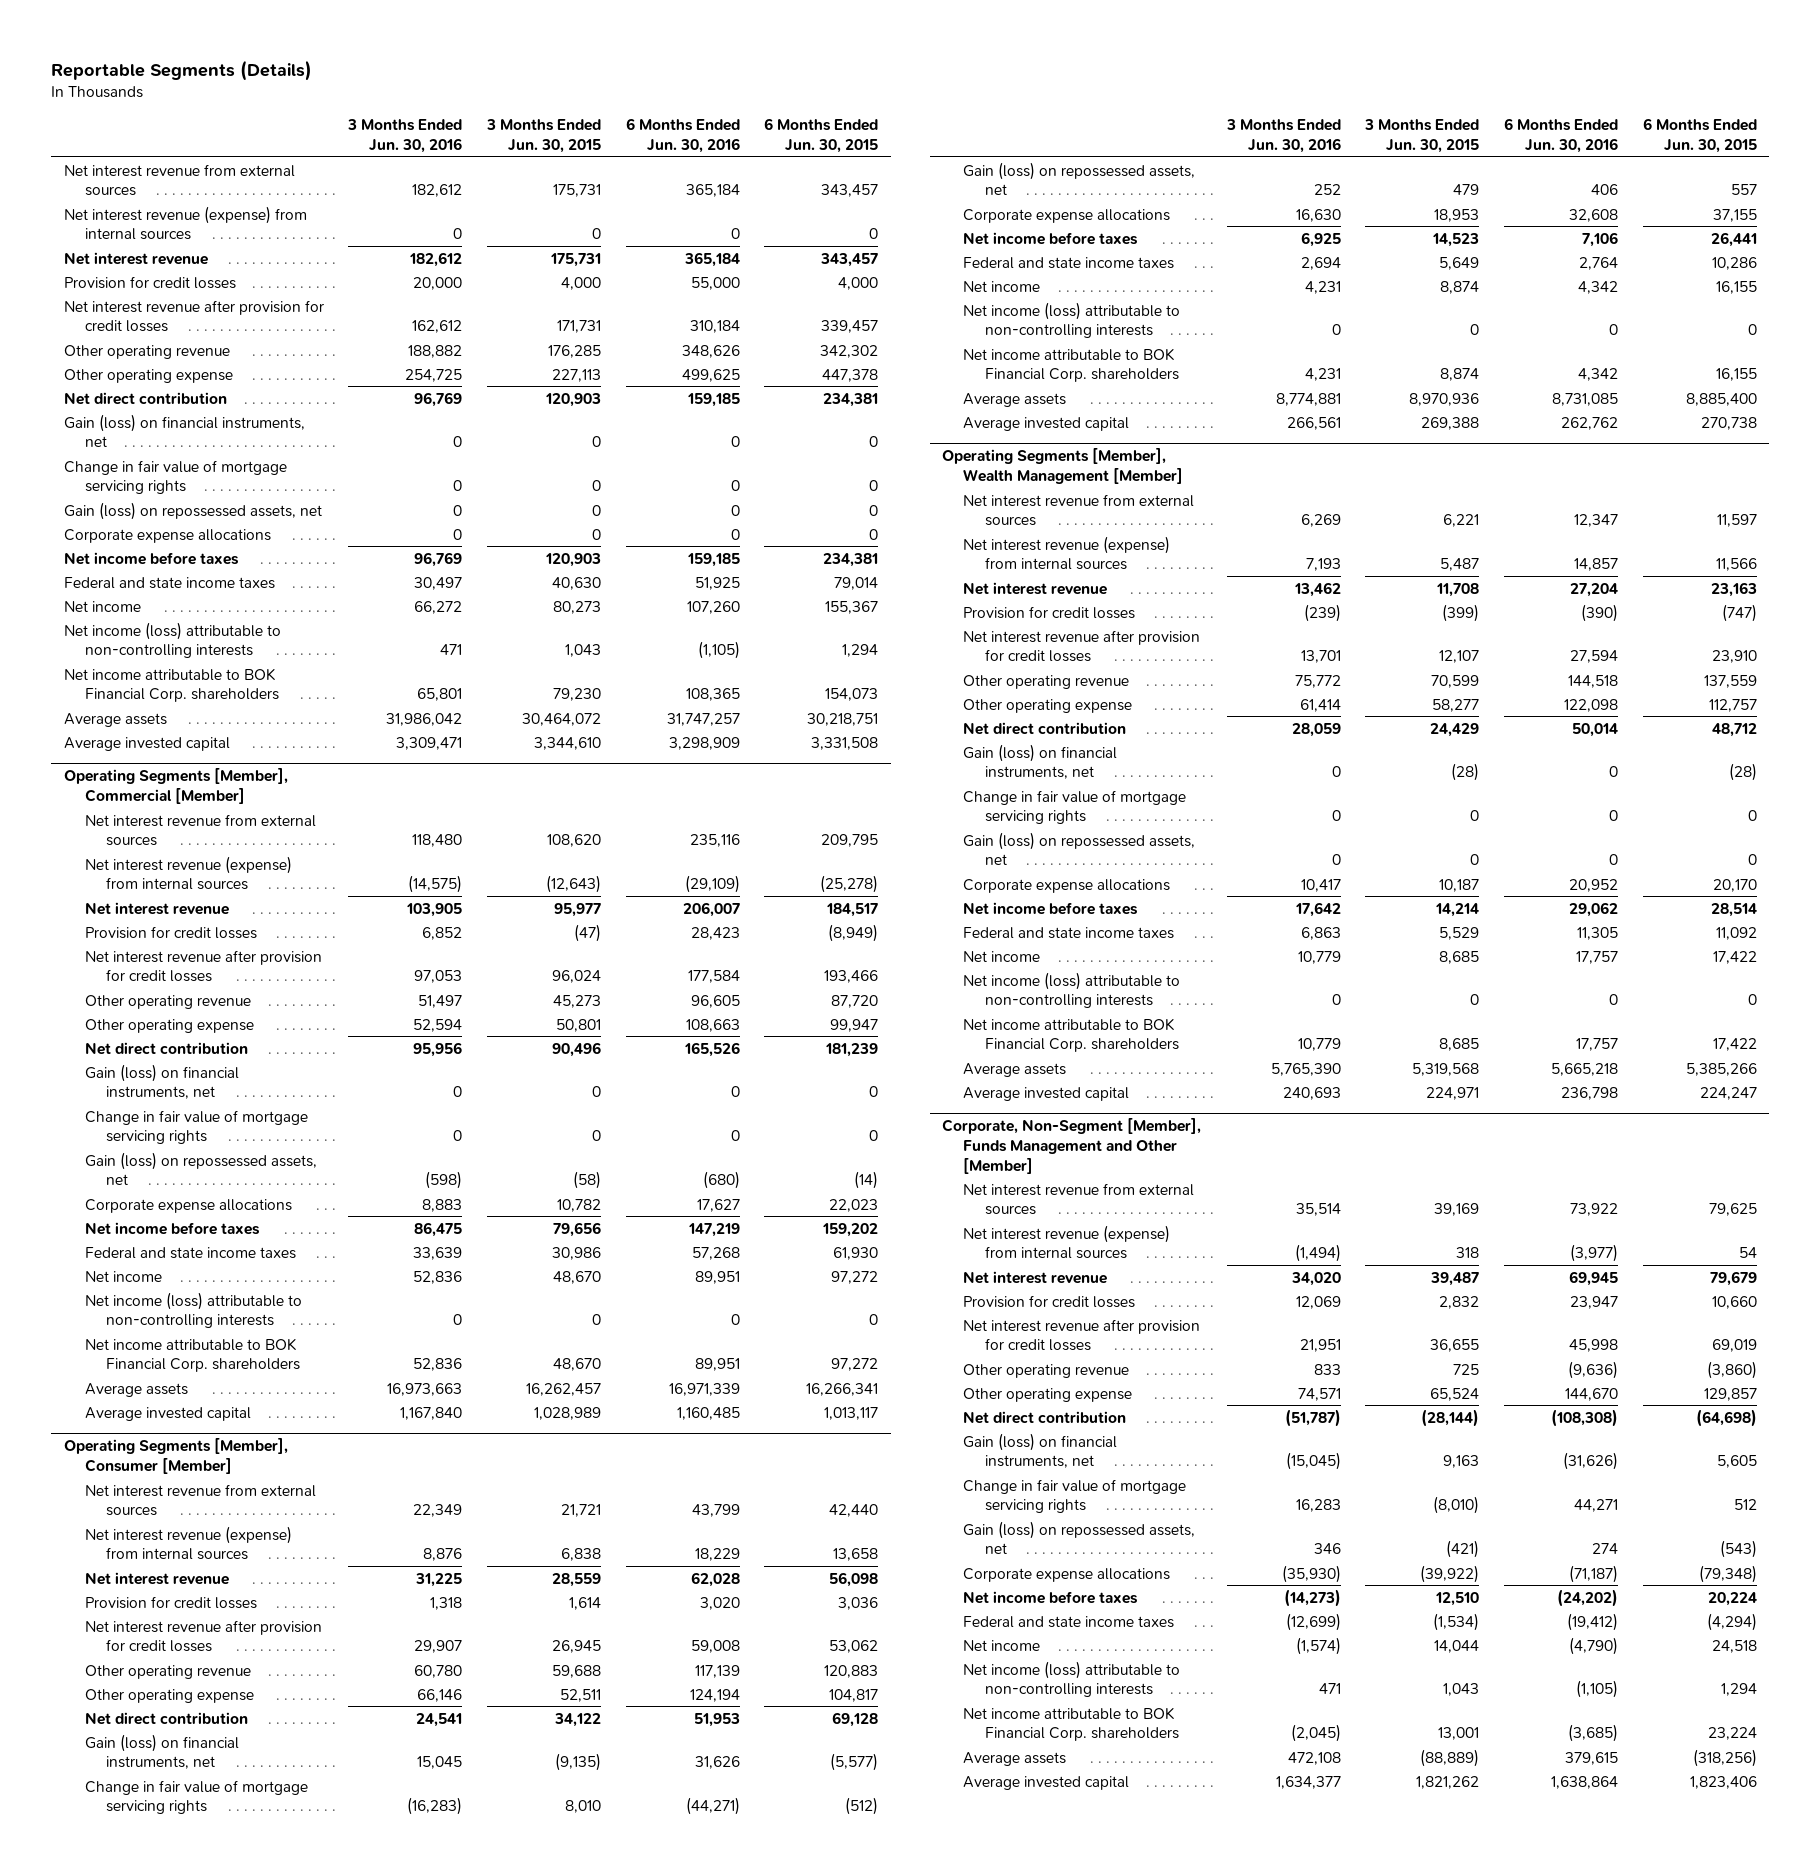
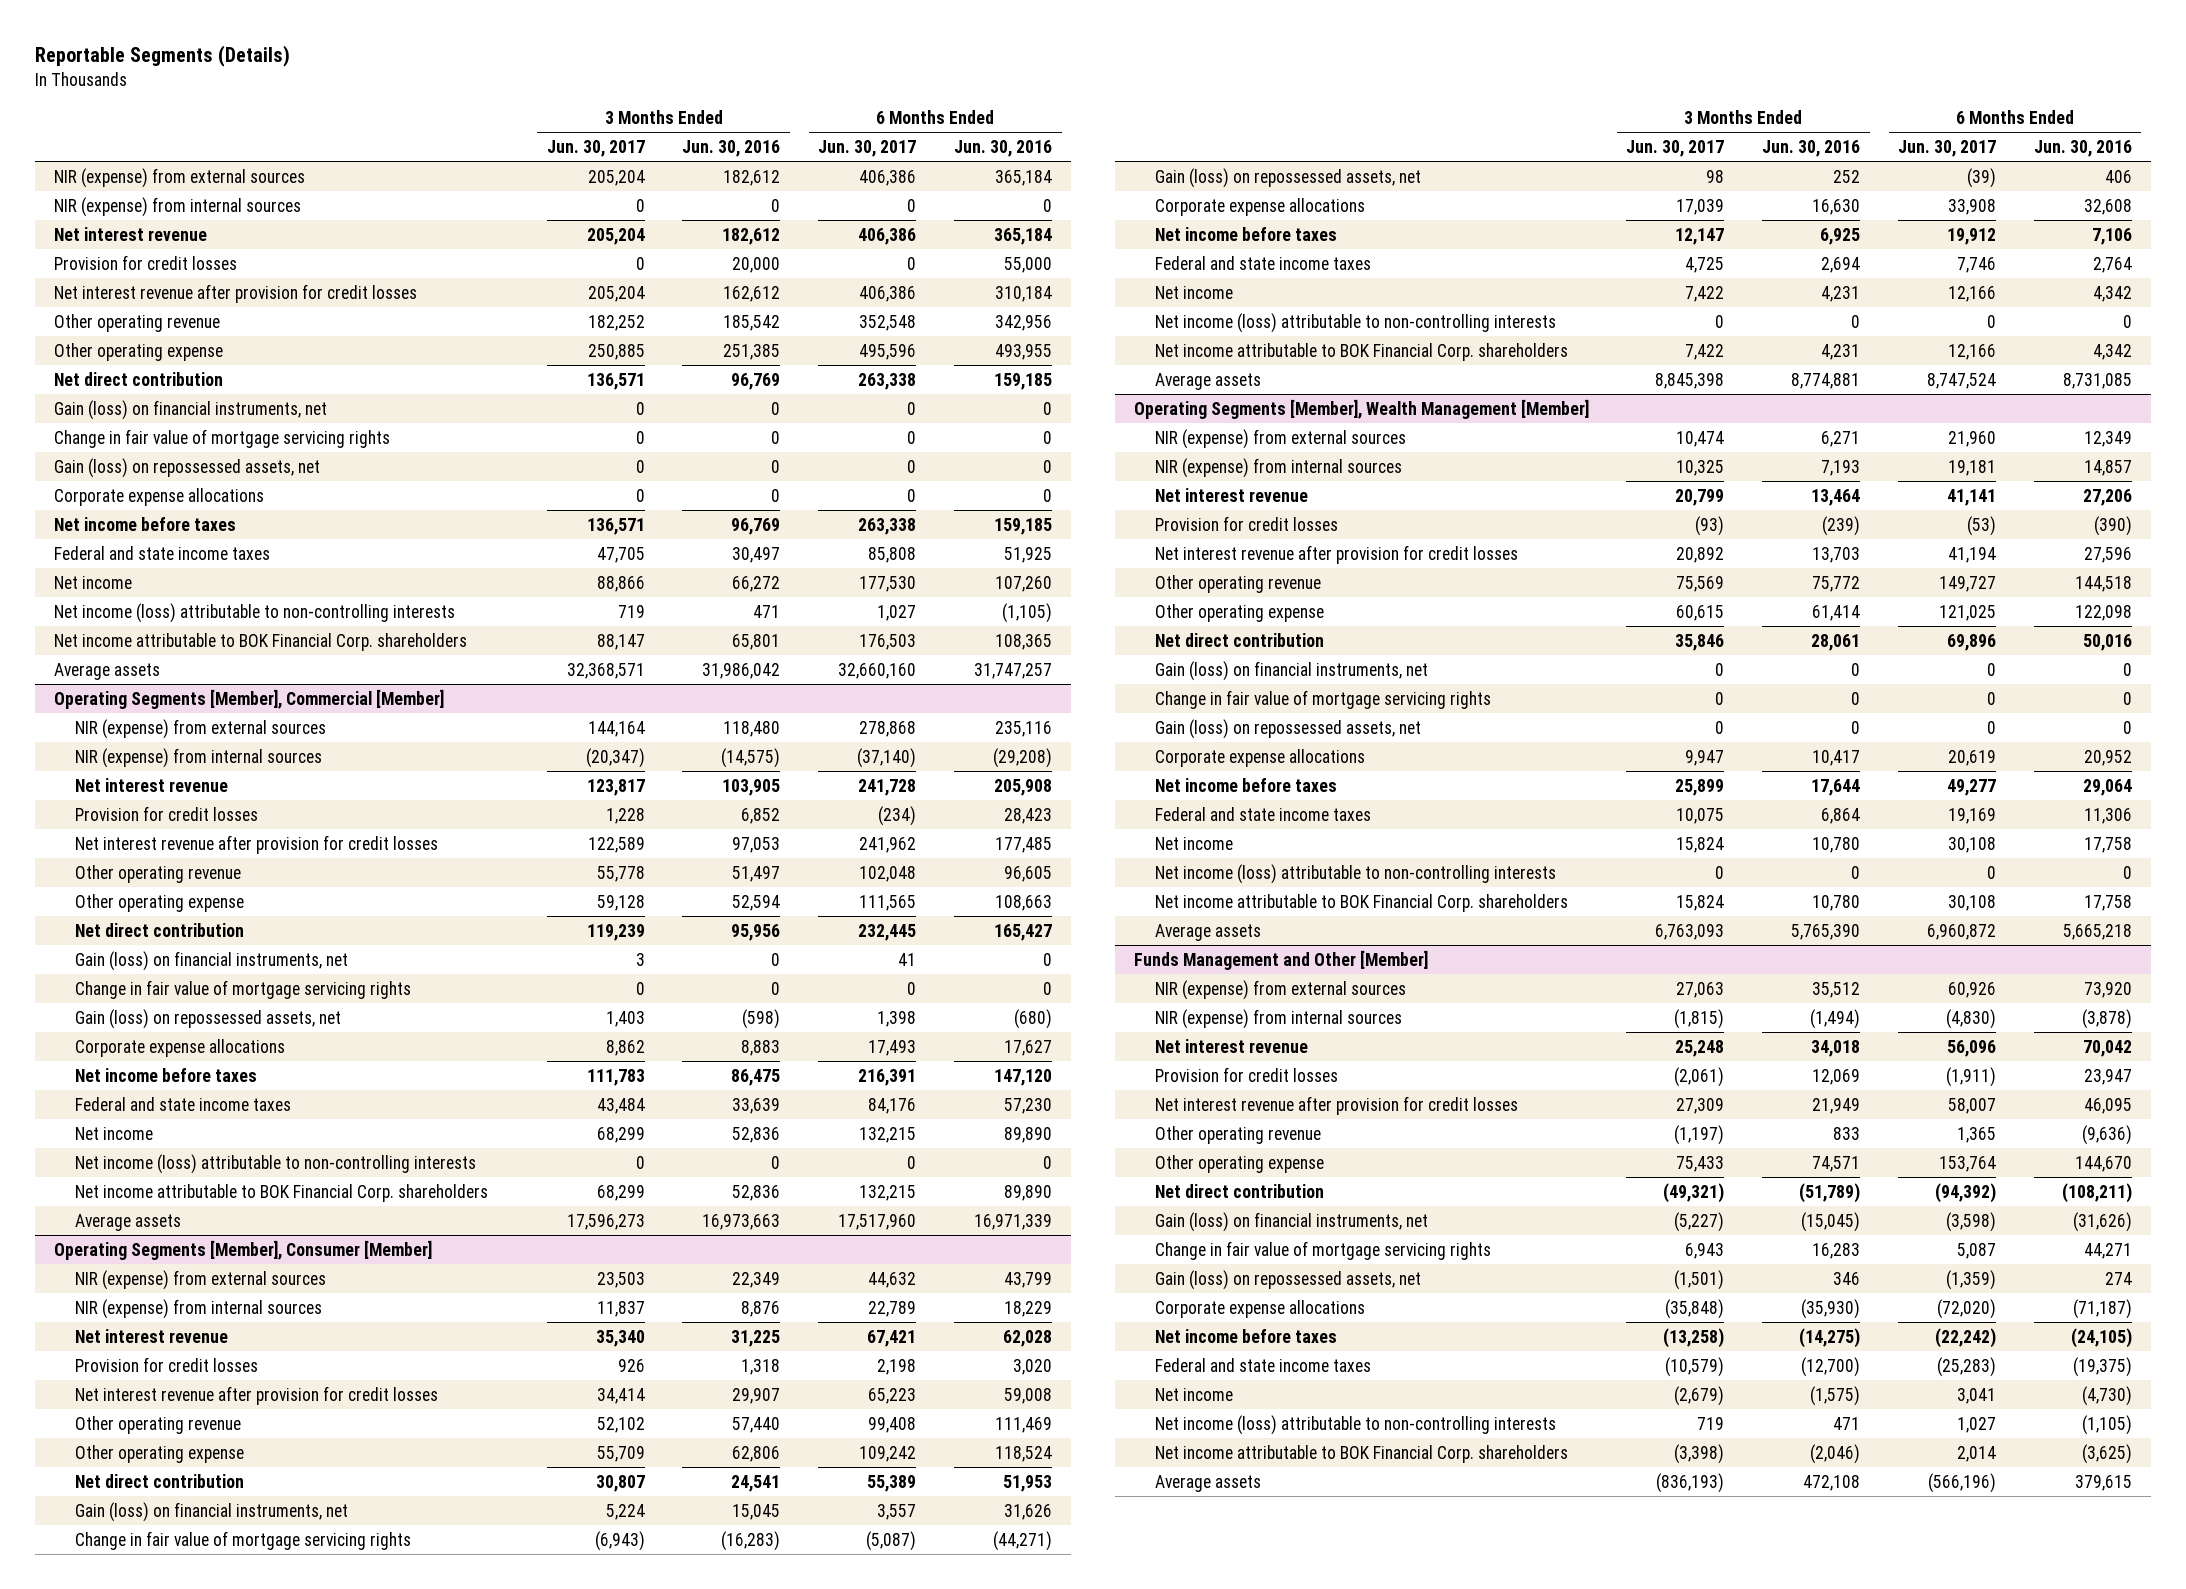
- | 3 Months Ended Jun. 30, 2016 | 3 Months Ended Jun. 30, 2015 | 6 Months Ended Jun. 30, 2016 | 6 Months Ended Jun. 30, 2015
+ | 3 Months Ended Jun. 30, 2017 | 3 Months Ended Jun. 30, 2016 | 6 Months Ended Jun. 30, 2017 | 6 Months Ended Jun. 30, 2016
- Net interest revenue from external sources | 182,612 | 175,731 | 365,184 | 343,457
- Net interest revenue (expense) from internal sources | 0 | 0 | 0 | 0
+ NIR (expense) from external sources | 205,204 | 182,612 | 406,386 | 365,184
+ NIR (expense) from internal sources | 0 | 0 | 0 | 0
- Other operating revenue | 188,882 | 176,285 | 348,626 | 342,302
- Other operating expense | 254,725 | 227,113 | 499,625 | 447,378
+ Other operating revenue | 182,252 | 185,542 | 352,548 | 342,956
+ Other operating expense | 250,885 | 251,385 | 495,596 | 493,955
- Average invested capital | 3,309,471 | 3,344,610 | 3,298,909 | 3,331,508
@ Operating Segments [Member], Commercial [Member]
- Net interest revenue from external sources | 118,480 | 108,620 | 235,116 | 209,795
- Net interest revenue (expense) from internal sources | (14,575) | (12,643) | (29,109) | (25,278)
- Net interest revenue | 103,905 | 95,977 | 206,007 | 184,517
+ NIR (expense) from external sources | 144,164 | 118,480 | 278,868 | 235,116
+ NIR (expense) from internal sources | (20,347) | (14,575) | (37,140) | (29,208)
+ Net interest revenue | 123,817 | 103,905 | 241,728 | 205,908
- Net interest revenue after provision for credit losses | 97,053 | 96,024 | 177,584 | 193,466
+ Net interest revenue after provision for credit losses | 122,589 | 97,053 | 241,962 | 177,485
- Net direct contribution | 95,956 | 90,496 | 165,526 | 181,239
+ Net direct contribution | 119,239 | 95,956 | 232,445 | 165,427
- Net income before taxes | 86,475 | 79,656 | 147,219 | 159,202
- Federal and state income taxes | 33,639 | 30,986 | 57,268 | 61,930
- Net income | 52,836 | 48,670 | 89,951 | 97,272
+ Net income before taxes | 111,783 | 86,475 | 216,391 | 147,120
+ Federal and state income taxes | 43,484 | 33,639 | 84,176 | 57,230
+ Net income | 68,299 | 52,836 | 132,215 | 89,890
- Net income attributable to BOK Financial Corp. shareholders | 52,836 | 48,670 | 89,951 | 97,272
+ Net income attributable to BOK Financial Corp. shareholders | 68,299 | 52,836 | 132,215 | 89,890
- Average invested capital | 1,167,840 | 1,028,989 | 1,160,485 | 1,013,117
@ Operating Segments [Member], Consumer [Member]
- Net interest revenue from external sources | 22,349 | 21,721 | 43,799 | 42,440
- Net interest revenue (expense) from internal sources | 8,876 | 6,838 | 18,229 | 13,658
+ NIR (expense) from external sources | 23,503 | 22,349 | 44,632 | 43,799
+ NIR (expense) from internal sources | 11,837 | 8,876 | 22,789 | 18,229
- Other operating revenue | 60,780 | 59,688 | 117,139 | 120,883
- Other operating expense | 66,146 | 52,511 | 124,194 | 104,817
+ Other operating revenue | 52,102 | 57,440 | 99,408 | 111,469
+ Other operating expense | 55,709 | 62,806 | 109,242 | 118,524
- Average invested capital | 266,561 | 269,388 | 262,762 | 270,738
@ Operating Segments [Member], Wealth Management [Member]
- Net interest revenue from external sources | 6,269 | 6,221 | 12,347 | 11,597
- Net interest revenue (expense) from internal sources | 7,193 | 5,487 | 14,857 | 11,566
- Net interest revenue | 13,462 | 11,708 | 27,204 | 23,163
+ NIR (expense) from external sources | 10,474 | 6,271 | 21,960 | 12,349
+ NIR (expense) from internal sources | 10,325 | 7,193 | 19,181 | 14,857
+ Net interest revenue | 20,799 | 13,464 | 41,141 | 27,206
- Net interest revenue after provision for credit losses | 13,701 | 12,107 | 27,594 | 23,910
+ Net interest revenue after provision for credit losses | 20,892 | 13,703 | 41,194 | 27,596
- Net direct contribution | 28,059 | 24,429 | 50,014 | 48,712
+ Net direct contribution | 35,846 | 28,061 | 69,896 | 50,016
- Net income before taxes | 17,642 | 14,214 | 29,062 | 28,514
- Federal and state income taxes | 6,863 | 5,529 | 11,305 | 11,092
- Net income | 10,779 | 8,685 | 17,757 | 17,422
+ Net income before taxes | 25,899 | 17,644 | 49,277 | 29,064
+ Federal and state income taxes | 10,075 | 6,864 | 19,169 | 11,306
+ Net income | 15,824 | 10,780 | 30,108 | 17,758
- Net income attributable to BOK Financial Corp. shareholders | 10,779 | 8,685 | 17,757 | 17,422
+ Net income attributable to BOK Financial Corp. shareholders | 15,824 | 10,780 | 30,108 | 17,758
- Average invested capital | 240,693 | 224,971 | 236,798 | 224,247
- Corporate, Non-Segment [Member], Funds Management and Other [Member]
- Net interest revenue from external sources | 35,514 | 39,169 | 73,922 | 79,625
- Net interest revenue (expense) from internal sources | (1,494) | 318 | (3,977) | 54
- Net interest revenue | 34,020 | 39,487 | 69,945 | 79,679
+ Funds Management and Other [Member]
+ NIR (expense) from external sources | 27,063 | 35,512 | 60,926 | 73,920
+ NIR (expense) from internal sources | (1,815) | (1,494) | (4,830) | (3,878)
+ Net interest revenue | 25,248 | 34,018 | 56,096 | 70,042
- Net interest revenue after provision for credit losses | 21,951 | 36,655 | 45,998 | 69,019
+ Net interest revenue after provision for credit losses | 27,309 | 21,949 | 58,007 | 46,095
- Net direct contribution | (51,787) | (28,144) | (108,308) | (64,698)
+ Net direct contribution | (49,321) | (51,789) | (94,392) | (108,211)
- Net income before taxes | (14,273) | 12,510 | (24,202) | 20,224
- Federal and state income taxes | (12,699) | (1,534) | (19,412) | (4,294)
- Net income | (1,574) | 14,044 | (4,790) | 24,518
+ Net income before taxes | (13,258) | (14,275) | (22,242) | (24,105)
+ Federal and state income taxes | (10,579) | (12,700) | (25,283) | (19,375)
+ Net income | (2,679) | (1,575) | 3,041 | (4,730)
- Net income attributable to BOK Financial Corp. shareholders | (2,045) | 13,001 | (3,685) | 23,224
+ Net income attributable to BOK Financial Corp. shareholders | (3,398) | (2,046) | 2,014 | (3,625)
- Average invested capital | 1,634,377 | 1,821,262 | 1,638,864 | 1,823,406

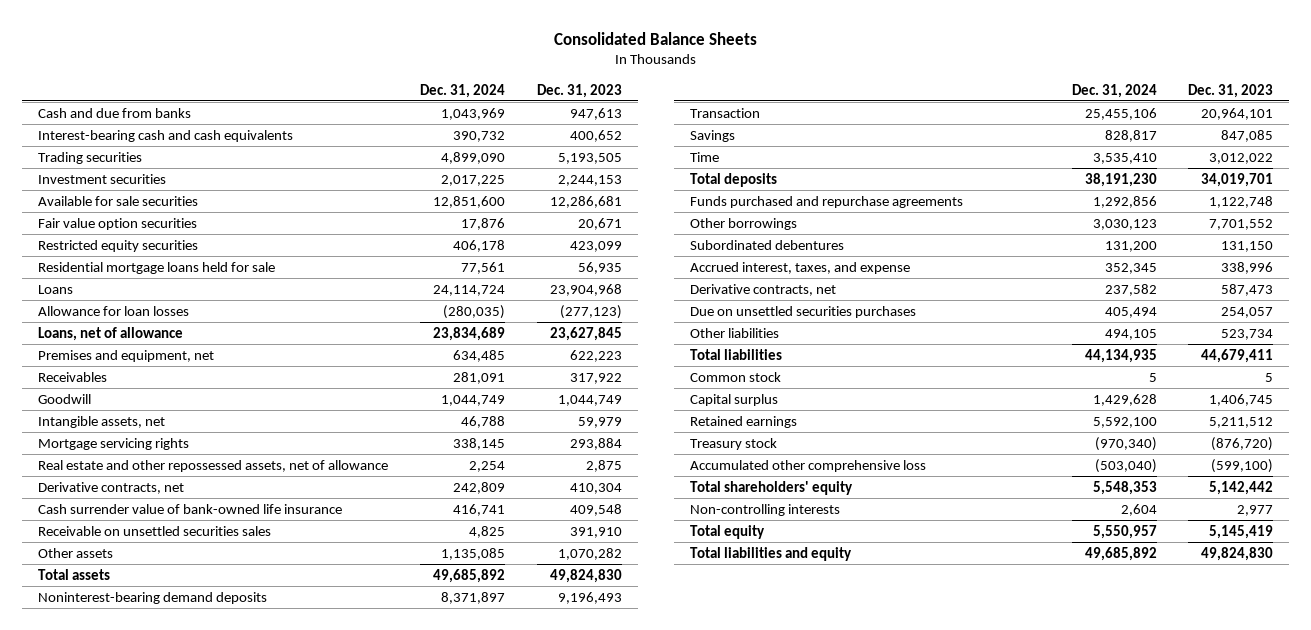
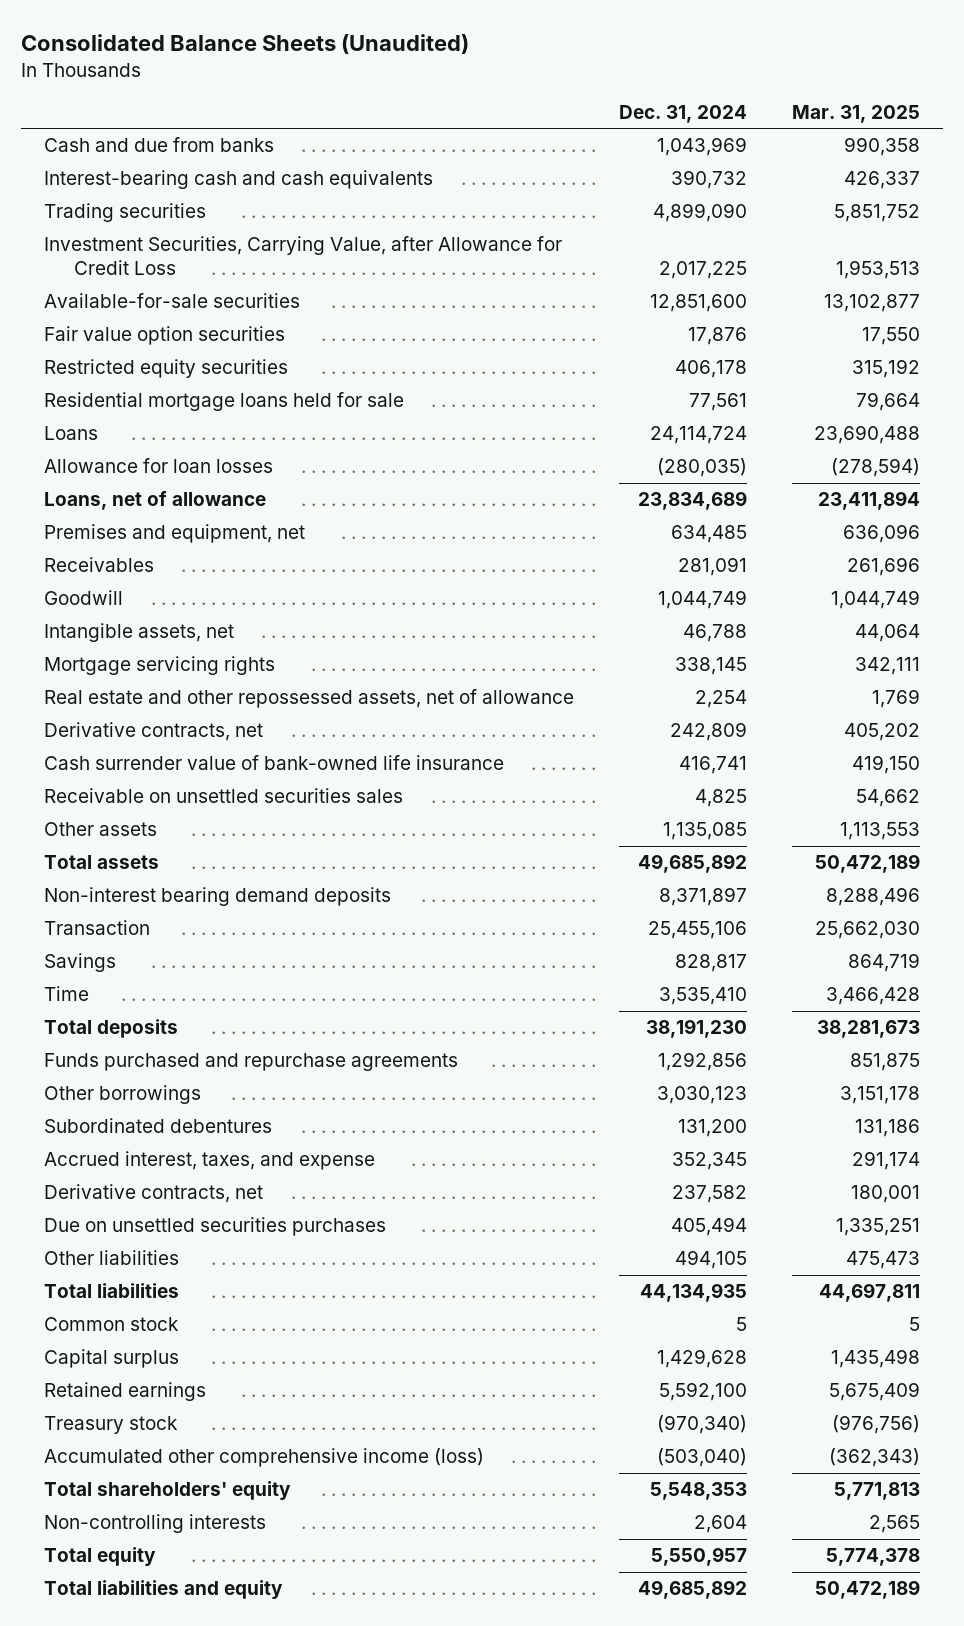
- Consolidated Balance Sheets
+ Consolidated Balance Sheets (Unaudited)
- | Dec. 31, 2024 | Dec. 31, 2023
+ | Dec. 31, 2024 | Mar. 31, 2025
- Investment securities | 2,017,225 | 2,244,153
- Available for sale securities | 12,851,600 | 12,286,681
+ Investment Securities, Carrying Value, after Allowance for Credit Loss | 2,017,225 | 1,953,513
+ Available-for-sale securities | 12,851,600 | 13,102,877
- Noninterest-bearing demand deposits | 8,371,897 | 9,196,493
+ Non-interest bearing demand deposits | 8,371,897 | 8,288,496
- Accumulated other comprehensive loss | (503,040) | (599,100)
+ Accumulated other comprehensive income (loss) | (503,040) | (362,343)

